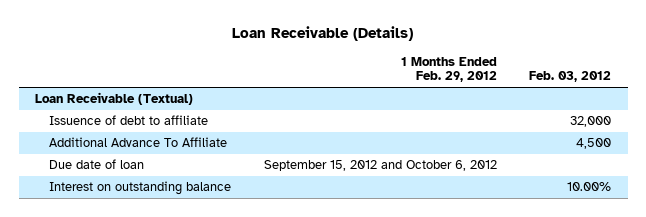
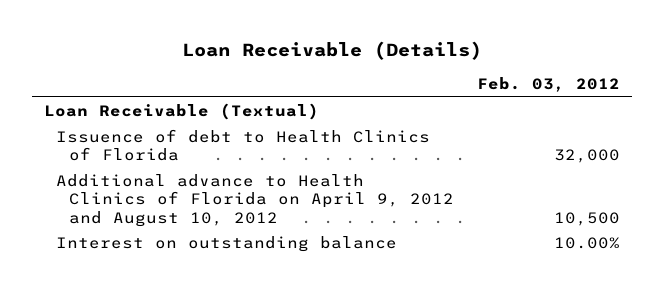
- | 1 Months Ended Feb. 29, 2012 | Feb. 03, 2012
+ | Feb. 03, 2012
- Issuence of debt to affiliate | | 32,000
- Additional Advance To Affiliate | | 4,500
- Due date of loan | September 15, 2012 and October 6, 2012 |
+ Issuence of debt to Health Clinics of Florida | 32,000
+ Additional advance to Health Clinics of Florida on April 9, 2012 and August 10, 2012 | 10,500

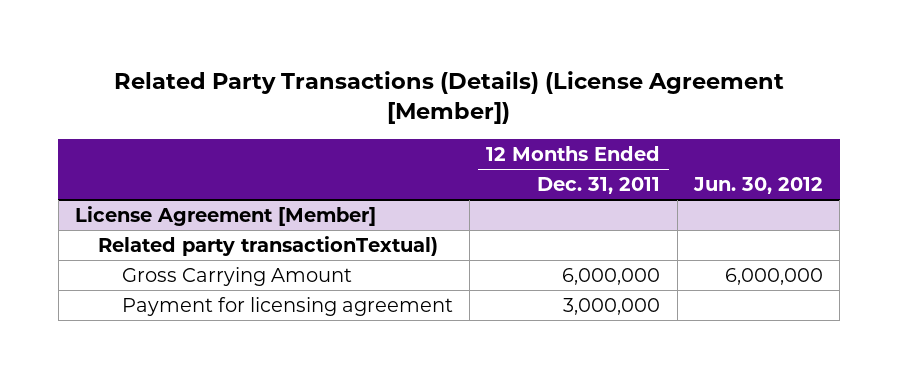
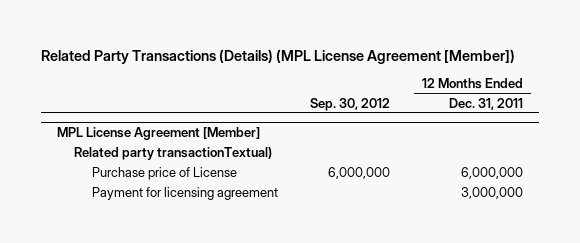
- Related Party Transactions (Details) (License Agreement [Member])
+ Related Party Transactions (Details) (MPL License Agreement [Member])
- | 12 Months Ended Dec. 31, 2011 | Jun. 30, 2012
+ | Sep. 30, 2012 | 12 Months Ended Dec. 31, 2011
- License Agreement [Member]
+ MPL License Agreement [Member]
- Gross Carrying Amount | 6,000,000 | 6,000,000
+ Purchase price of License | 6,000,000 | 6,000,000

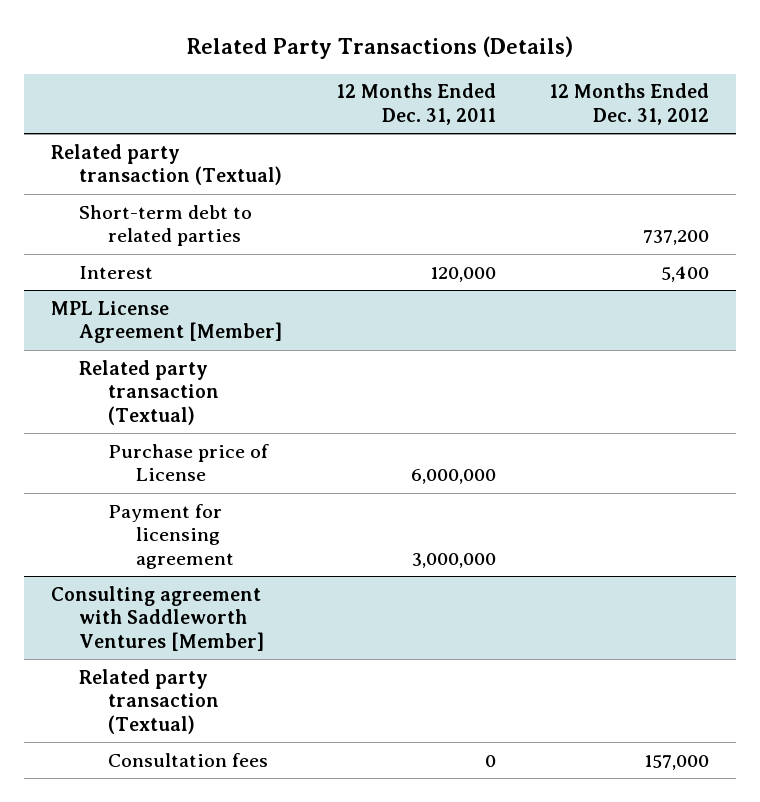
- Related Party Transactions (Details) (MPL License Agreement [Member])
+ Related Party Transactions (Details)
- | Sep. 30, 2012 | 12 Months Ended Dec. 31, 2011
+ | 12 Months Ended Dec. 31, 2011 | 12 Months Ended Dec. 31, 2012
+ Related party transaction (Textual)
+ Short-term debt to related parties | | 737,200
+ Interest | 120,000 | 5,400
@ MPL License Agreement [Member]
- Related party transactionTextual)
+ Related party transaction (Textual)
+ Consulting agreement with Saddleworth Ventures [Member]
+ Related party transaction (Textual)
+ Consultation fees | 0 | 157,000

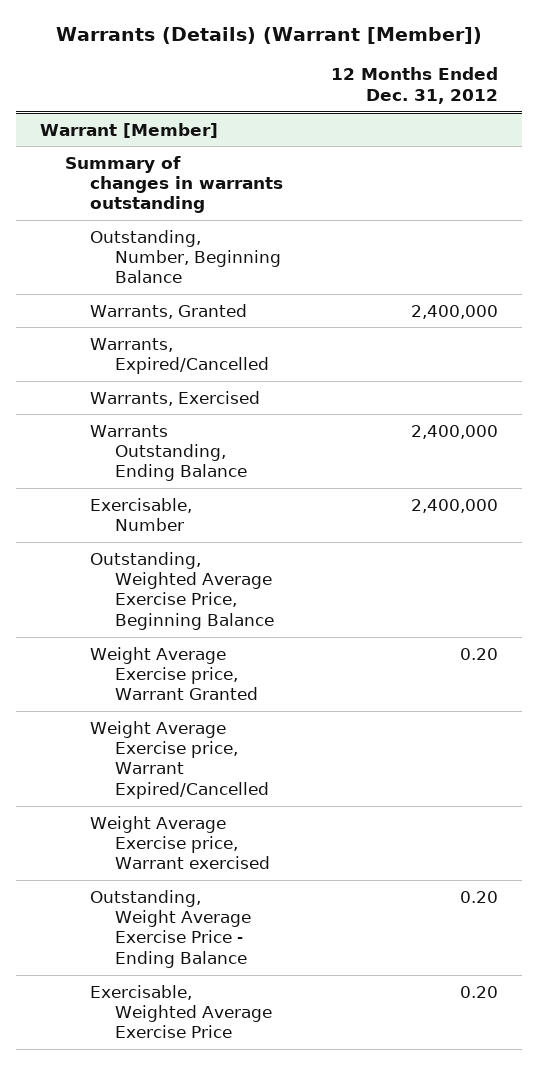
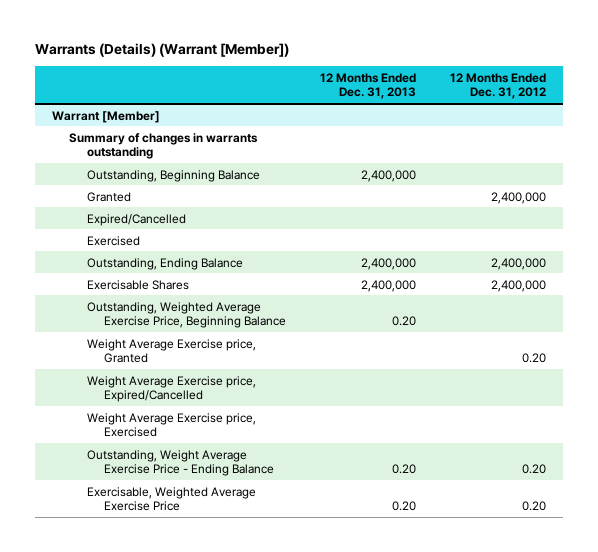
- | 12 Months Ended Dec. 31, 2012
+ | 12 Months Ended Dec. 31, 2013 | 12 Months Ended Dec. 31, 2012
@ Warrant [Member]
- Outstanding, Number, Beginning Balance
- Warrants, Granted | 2,400,000
- Warrants, Expired/Cancelled
- Warrants, Exercised
- Warrants Outstanding, Ending Balance | 2,400,000
- Exercisable, Number | 2,400,000
+ Outstanding, Beginning Balance | 2,400,000 |
+ Granted | | 2,400,000
+ Expired/Cancelled
+ Exercised
+ Outstanding, Ending Balance | 2,400,000 | 2,400,000
+ Exercisable Shares | 2,400,000 | 2,400,000
- Weight Average Exercise price, Warrant Granted | 0.20
- Weight Average Exercise price, Warrant Expired/Cancelled
- Weight Average Exercise price, Warrant exercised
+ Weight Average Exercise price, Granted | | 0.20
+ Weight Average Exercise price, Expired/Cancelled
+ Weight Average Exercise price, Exercised

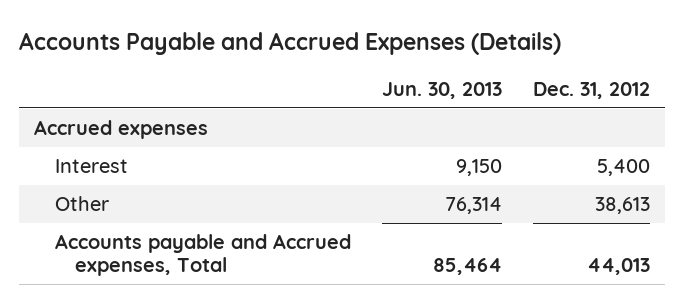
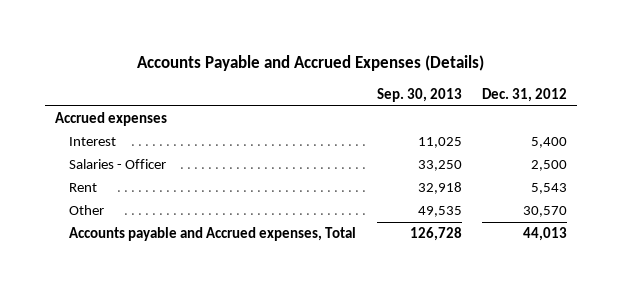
- | Jun. 30, 2013 | Dec. 31, 2012
+ | Sep. 30, 2013 | Dec. 31, 2012
- Other | 76,314 | 38,613
+ Salaries - Officer | 33,250 | 2,500
+ Rent | 32,918 | 5,543
+ Other | 49,535 | 30,570

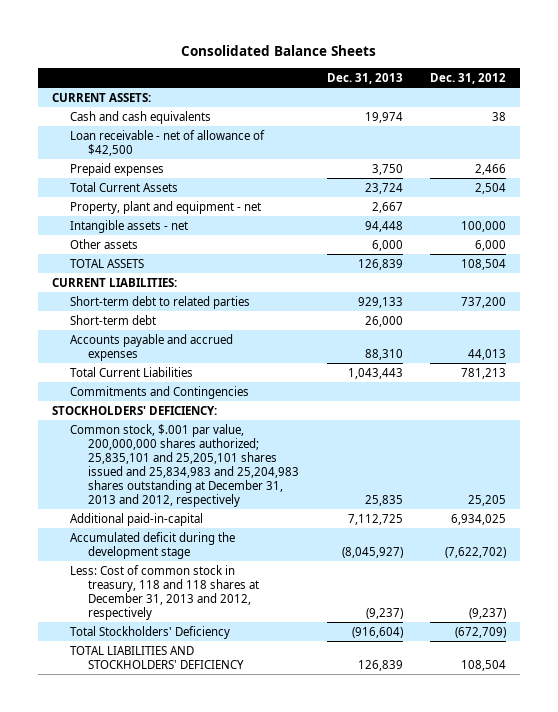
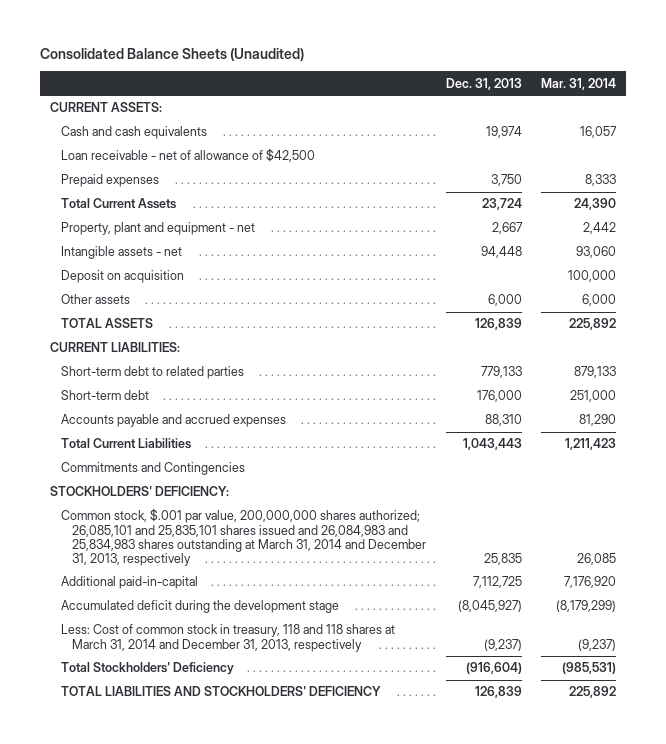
- Consolidated Balance Sheets
+ Consolidated Balance Sheets (Unaudited)
- | Dec. 31, 2013 | Dec. 31, 2012
+ | Dec. 31, 2013 | Mar. 31, 2014
+ Deposit on acquisition | | 100,000
- Short-term debt to related parties | 929,133 | 737,200
- Short-term debt | 26,000 |
+ Short-term debt to related parties | 779,133 | 879,133
+ Short-term debt | 176,000 | 251,000
- Common stock, $.001 par value, 200,000,000 shares authorized; 25,835,101 and 25,205,101 shares issued and 25,834,983 and 25,204,983 shares outstanding at December 31, 2013 and 2012, respectively | 25,835 | 25,205
+ Common stock, $.001 par value, 200,000,000 shares authorized; 26,085,101 and 25,835,101 shares issued and 26,084,983 and 25,834,983 shares outstanding at March 31, 2014 and December 31, 2013, respectively | 25,835 | 26,085
- Less: Cost of common stock in treasury, 118 and 118 shares at December 31, 2013 and 2012, respectively | (9,237) | (9,237)
+ Less: Cost of common stock in treasury, 118 and 118 shares at March 31, 2014 and December 31, 2013, respectively | (9,237) | (9,237)

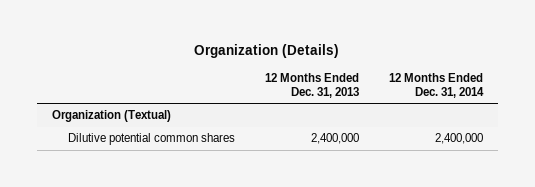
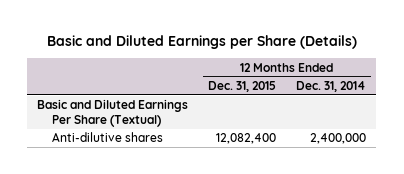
- Organization (Details)
+ Basic and Diluted Earnings per Share (Details)
- | 12 Months Ended Dec. 31, 2013 | 12 Months Ended Dec. 31, 2014
+ | 12 Months Ended Dec. 31, 2015 | 12 Months Ended Dec. 31, 2014
- Organization (Textual)
- Dilutive potential common shares | 2,400,000 | 2,400,000
+ Basic and Diluted Earnings Per Share (Textual)
+ Anti-dilutive shares | 12,082,400 | 2,400,000

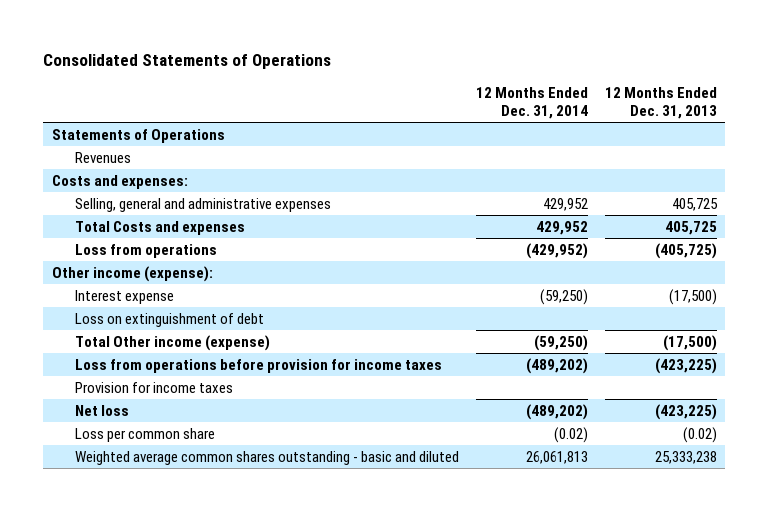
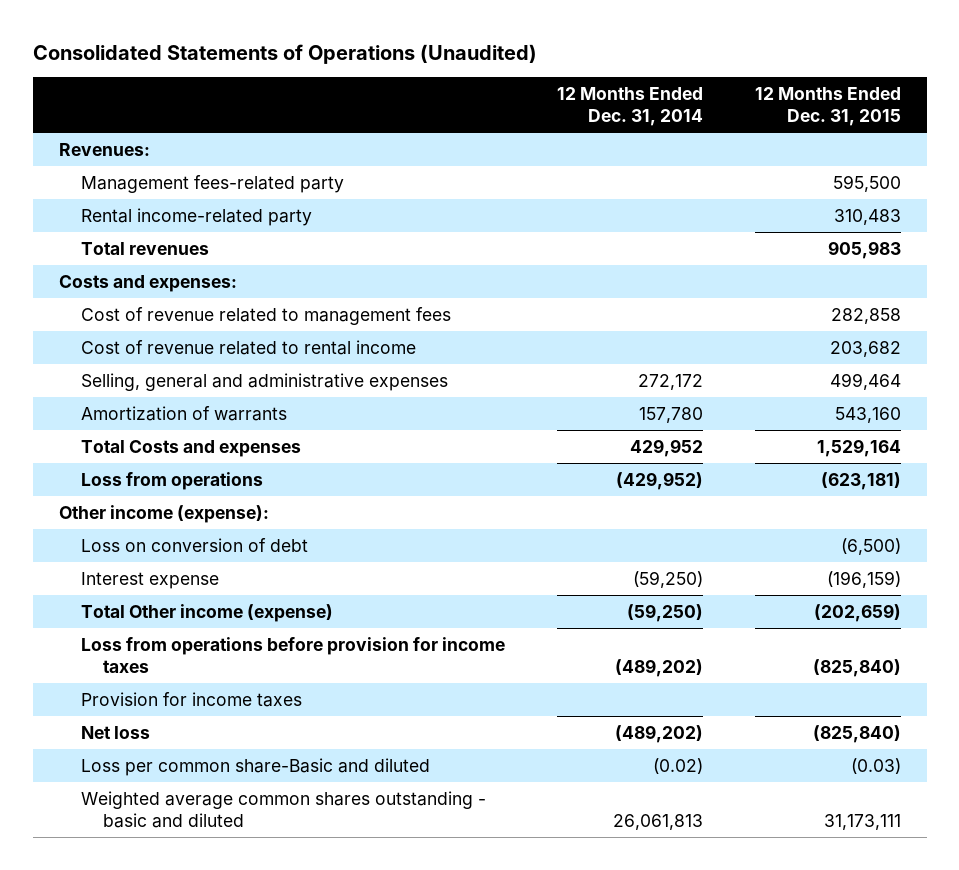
- Consolidated Statements of Operations
+ Consolidated Statements of Operations (Unaudited)
- | 12 Months Ended Dec. 31, 2014 | 12 Months Ended Dec. 31, 2013
+ | 12 Months Ended Dec. 31, 2014 | 12 Months Ended Dec. 31, 2015
- Statements of Operations
- Revenues
+ Revenues:
+ Management fees-related party | | 595,500
+ Rental income-related party | | 310,483
+ Total revenues | | 905,983
- Selling, general and administrative expenses | 429,952 | 405,725
+ Cost of revenue related to management fees | | 282,858
+ Cost of revenue related to rental income | | 203,682
+ Selling, general and administrative expenses | 272,172 | 499,464
+ Amortization of warrants | 157,780 | 543,160
+ Loss on conversion of debt | | (6,500)
- Loss on extinguishment of debt
- Loss per common share | (0.02) | (0.02)
+ Loss per common share-Basic and diluted | (0.02) | (0.03)

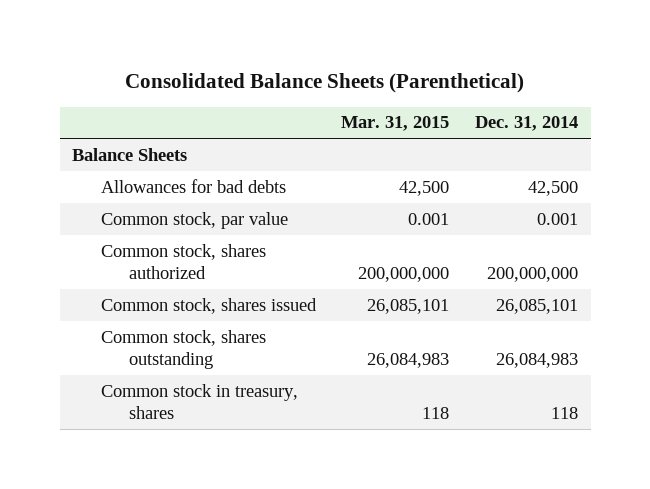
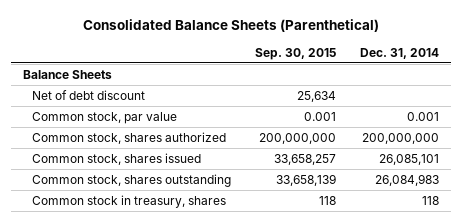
- | Mar. 31, 2015 | Dec. 31, 2014
+ | Sep. 30, 2015 | Dec. 31, 2014
- Allowances for bad debts | 42,500 | 42,500
+ Net of debt discount | 25,634 |

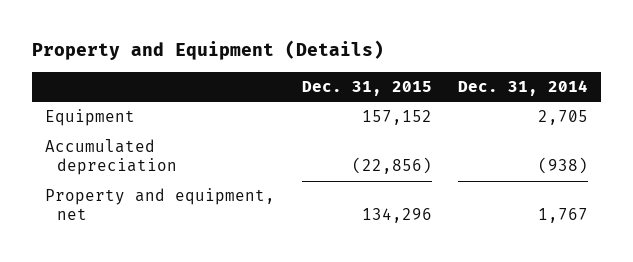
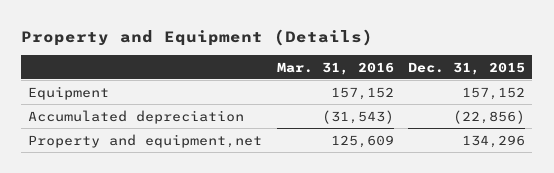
- | Dec. 31, 2015 | Dec. 31, 2014
+ | Mar. 31, 2016 | Dec. 31, 2015
- Property and equipment, net | 134,296 | 1,767
+ Property and equipment,net | 125,609 | 134,296

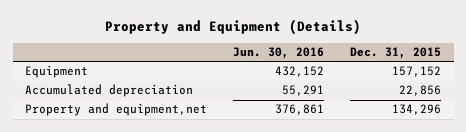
- | Mar. 31, 2016 | Dec. 31, 2015
+ | Jun. 30, 2016 | Dec. 31, 2015
- Accumulated depreciation | (31,543) | (22,856)
+ Accumulated depreciation | 55,291 | 22,856

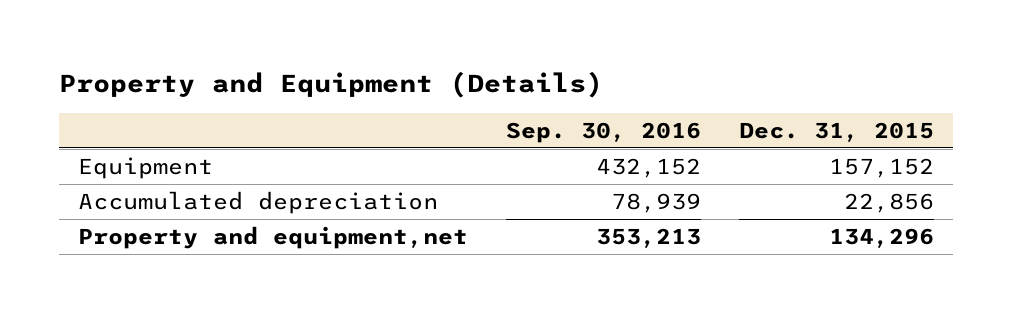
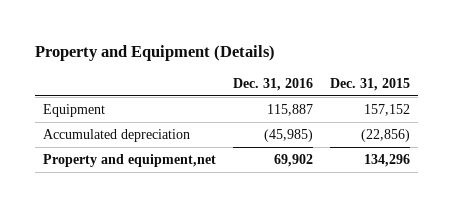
- | Sep. 30, 2016 | Dec. 31, 2015
+ | Dec. 31, 2016 | Dec. 31, 2015
- Accumulated depreciation | 78,939 | 22,856
+ Accumulated depreciation | (45,985) | (22,856)

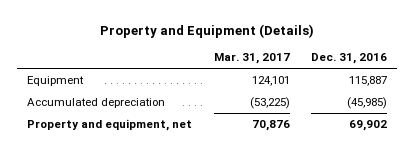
- | Dec. 31, 2016 | Dec. 31, 2015
+ | Mar. 31, 2017 | Dec. 31, 2016
- Property and equipment,net | 69,902 | 134,296
+ Property and equipment, net | 70,876 | 69,902

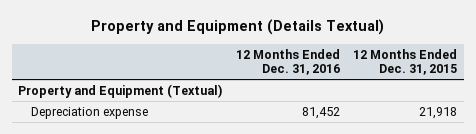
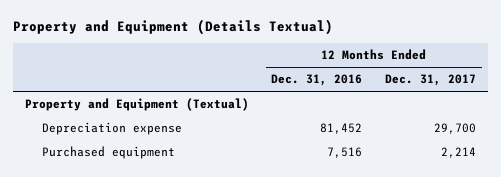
- | 12 Months Ended Dec. 31, 2016 | 12 Months Ended Dec. 31, 2015
+ | 12 Months Ended Dec. 31, 2016 | 12 Months Ended Dec. 31, 2017
+ Purchased equipment | 7,516 | 2,214

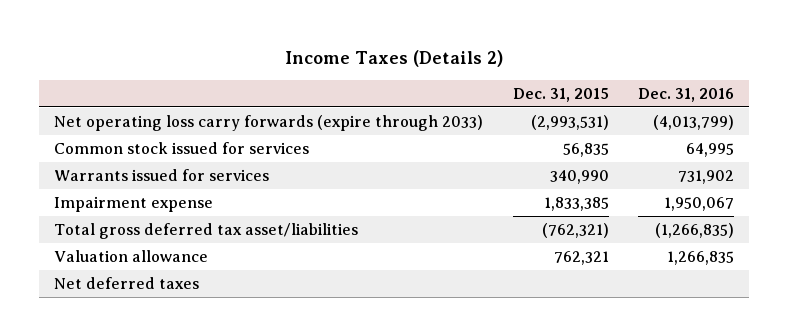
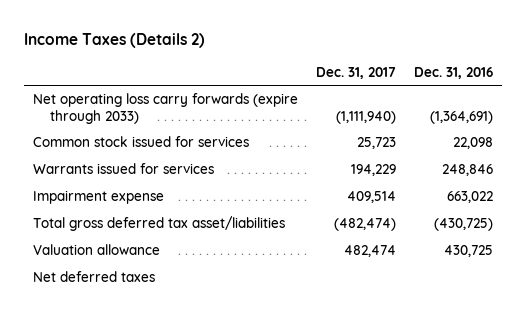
- | Dec. 31, 2015 | Dec. 31, 2016
+ | Dec. 31, 2017 | Dec. 31, 2016
- Net operating loss carry forwards (expire through 2033) | (2,993,531) | (4,013,799)
- Common stock issued for services | 56,835 | 64,995
- Warrants issued for services | 340,990 | 731,902
- Impairment expense | 1,833,385 | 1,950,067
- Total gross deferred tax asset/liabilities | (762,321) | (1,266,835)
- Valuation allowance | 762,321 | 1,266,835
+ Net operating loss carry forwards (expire through 2033) | (1,111,940) | (1,364,691)
+ Common stock issued for services | 25,723 | 22,098
+ Warrants issued for services | 194,229 | 248,846
+ Impairment expense | 409,514 | 663,022
+ Total gross deferred tax asset/liabilities | (482,474) | (430,725)
+ Valuation allowance | 482,474 | 430,725

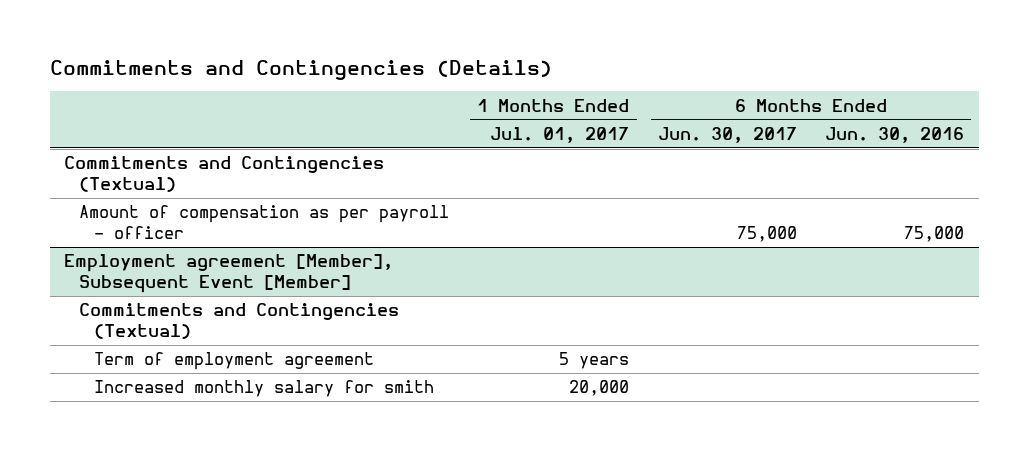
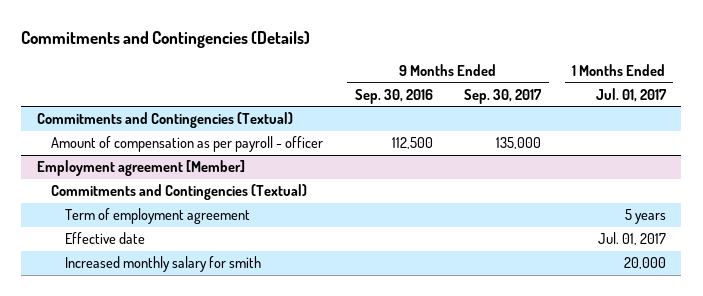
- | 1 Months Ended Jul. 01, 2017 | 6 Months Ended Jun. 30, 2017 | 6 Months Ended Jun. 30, 2016
+ | 9 Months Ended Sep. 30, 2016 | 9 Months Ended Sep. 30, 2017 | 1 Months Ended Jul. 01, 2017
- Employment agreement [Member], Subsequent Event [Member]
+ Employment agreement [Member]
+ Effective date | | | Jul. 01, 2017

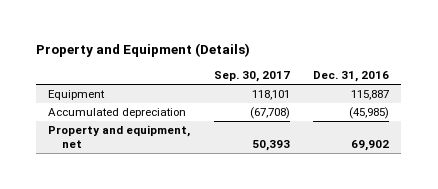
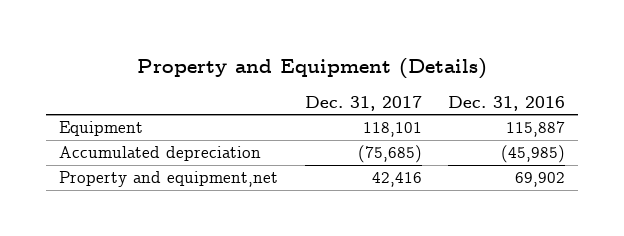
- | Sep. 30, 2017 | Dec. 31, 2016
+ | Dec. 31, 2017 | Dec. 31, 2016
- Property and equipment, net | 50,393 | 69,902
+ Property and equipment,net | 42,416 | 69,902

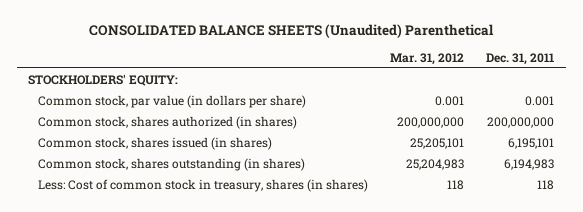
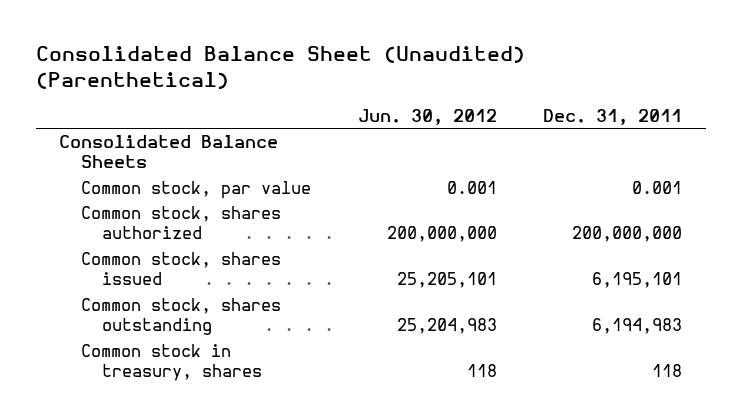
- CONSOLIDATED BALANCE SHEETS (Unaudited) Parenthetical
+ Consolidated Balance Sheet (Unaudited) (Parenthetical)
- | Mar. 31, 2012 | Dec. 31, 2011
+ | Jun. 30, 2012 | Dec. 31, 2011
- STOCKHOLDERS' EQUITY:
- Common stock, par value (in dollars per share) | 0.001 | 0.001
- Common stock, shares authorized (in shares) | 200,000,000 | 200,000,000
- Common stock, shares issued (in shares) | 25,205,101 | 6,195,101
- Common stock, shares outstanding (in shares) | 25,204,983 | 6,194,983
- Less: Cost of common stock in treasury, shares (in shares) | 118 | 118
+ Consolidated Balance Sheets
+ Common stock, par value | 0.001 | 0.001
+ Common stock, shares authorized | 200,000,000 | 200,000,000
+ Common stock, shares issued | 25,205,101 | 6,195,101
+ Common stock, shares outstanding | 25,204,983 | 6,194,983
+ Common stock in treasury, shares | 118 | 118

